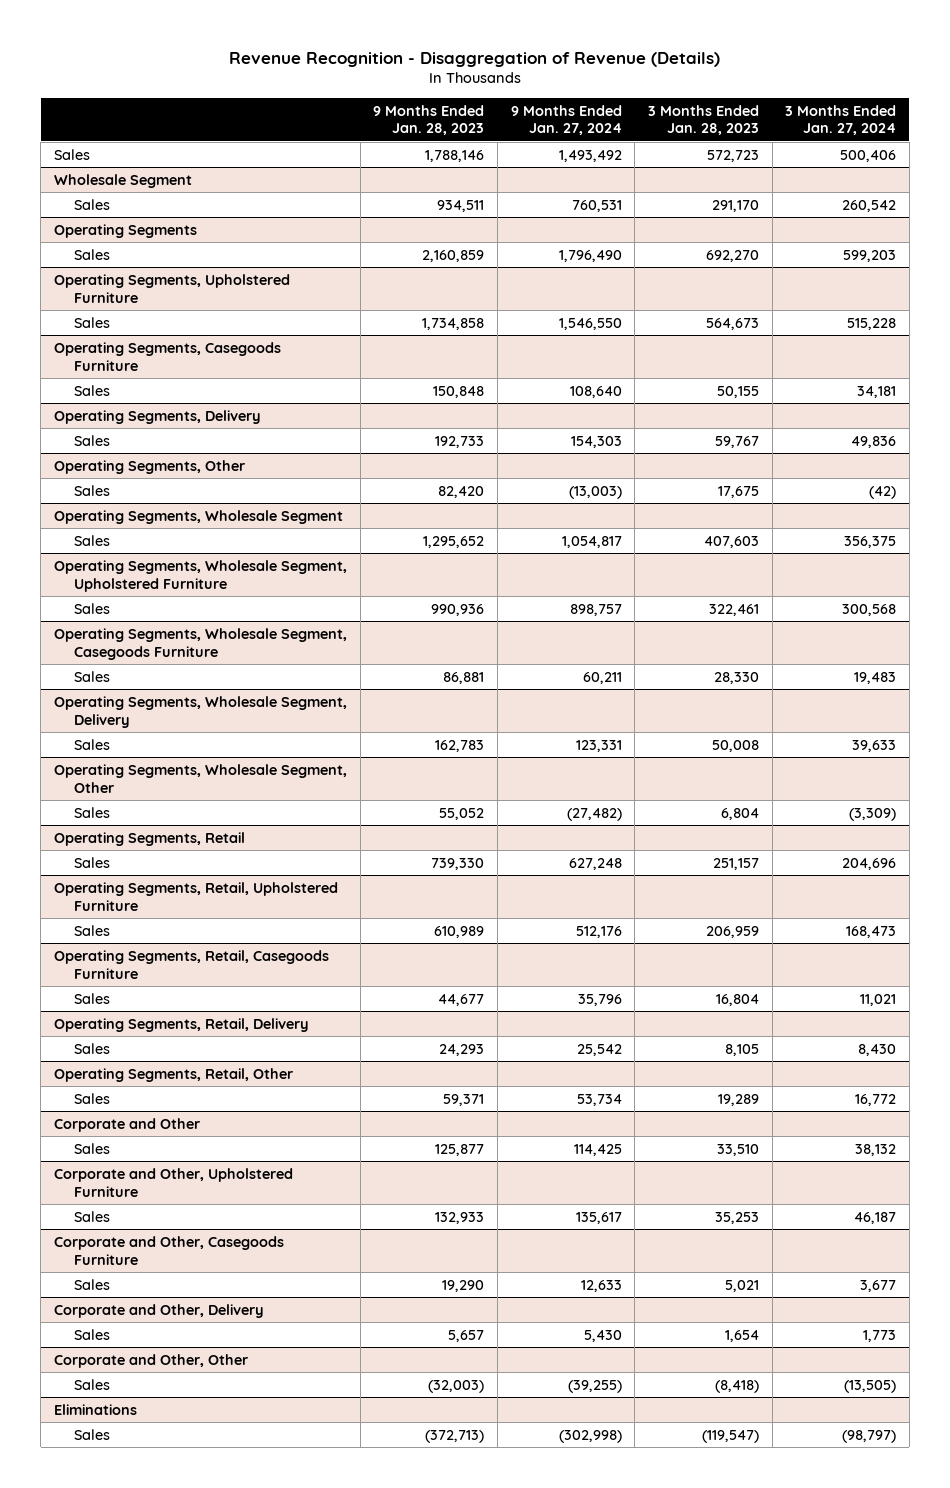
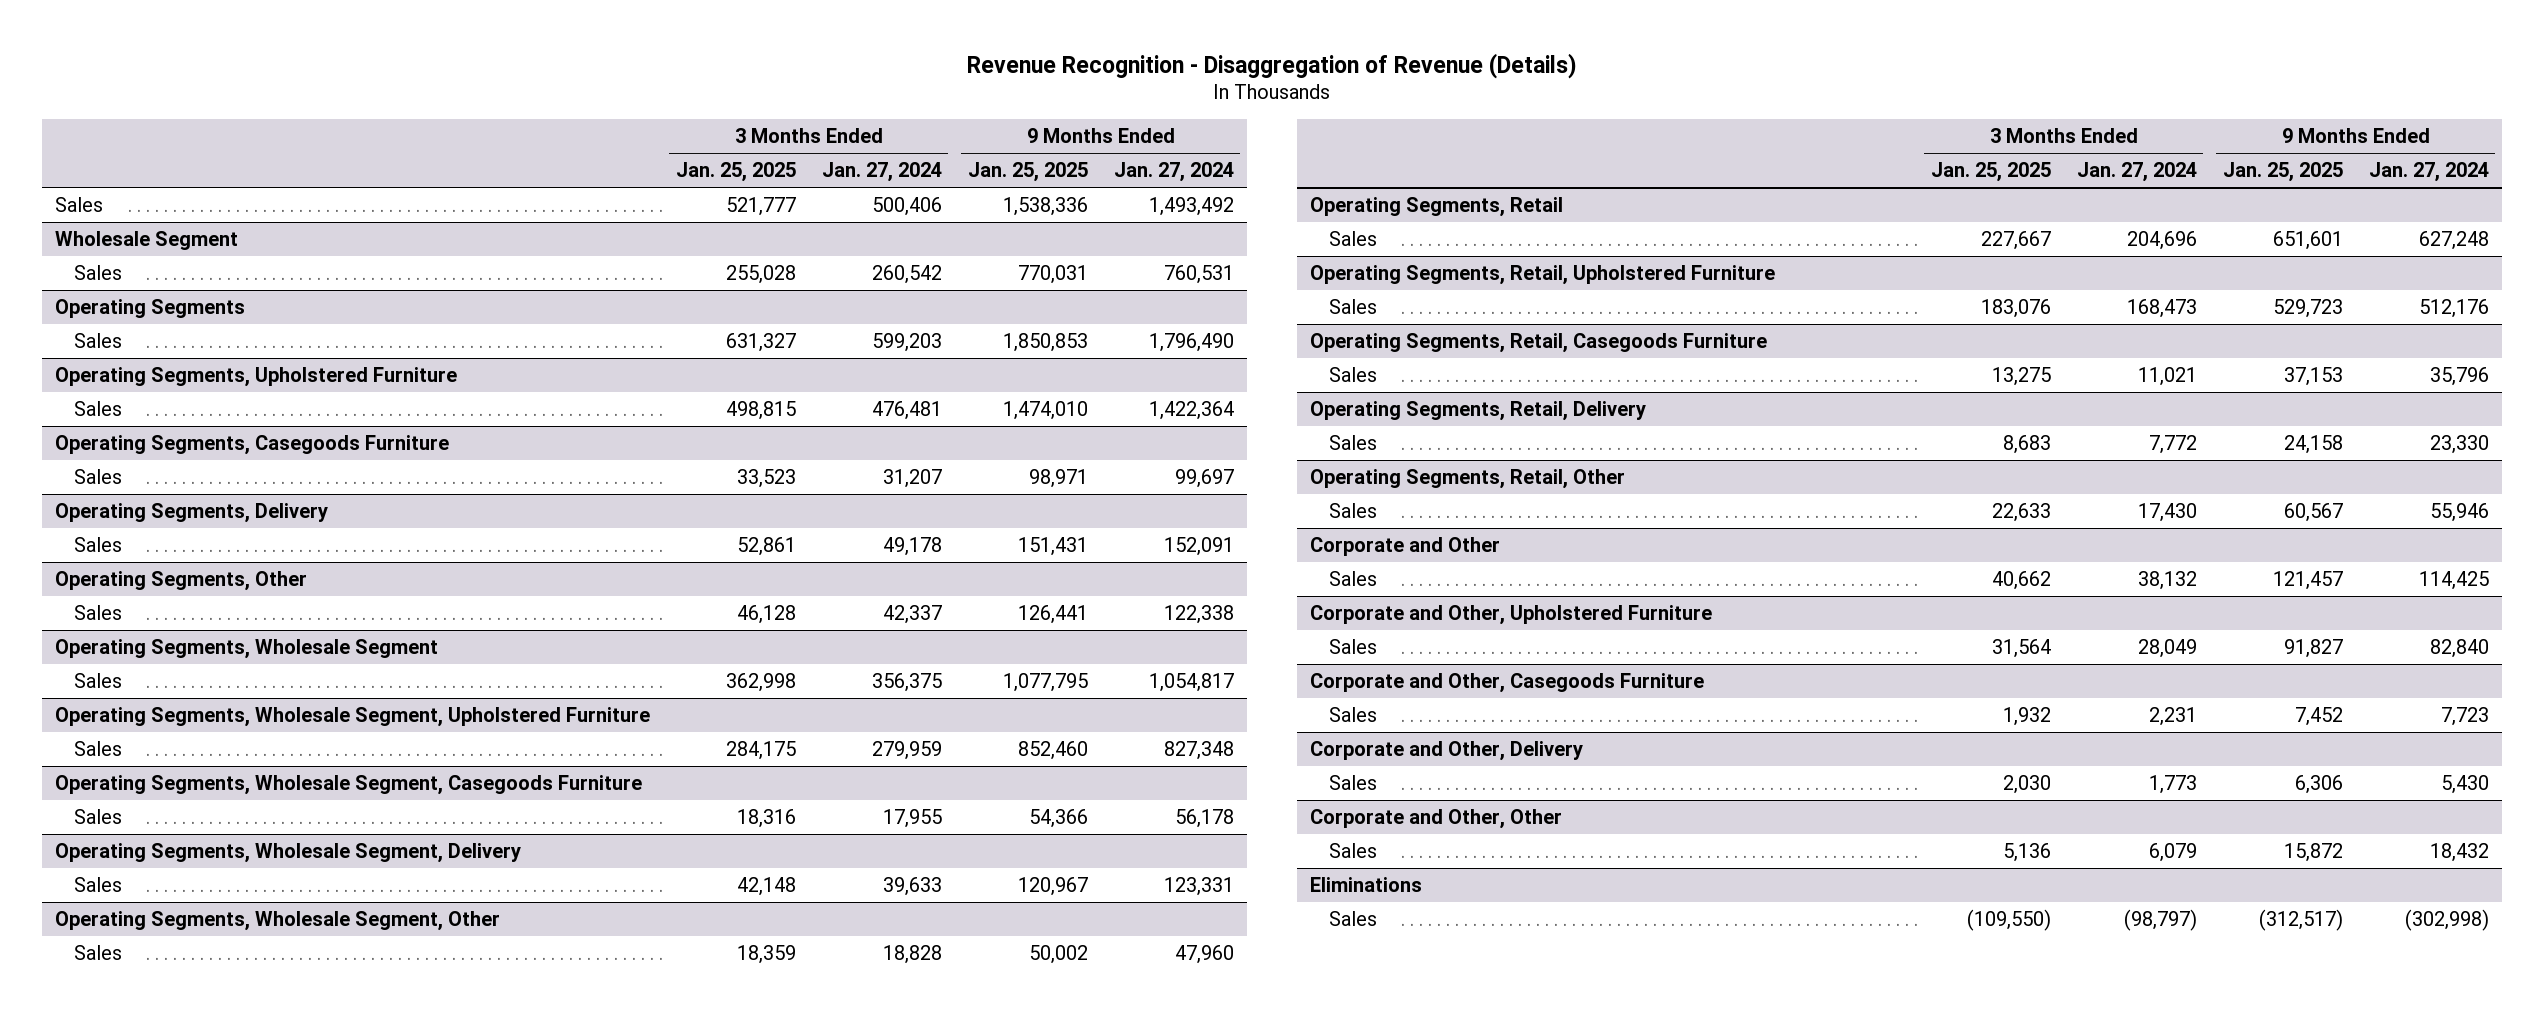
- | 9 Months Ended Jan. 28, 2023 | 9 Months Ended Jan. 27, 2024 | 3 Months Ended Jan. 28, 2023 | 3 Months Ended Jan. 27, 2024
+ | 3 Months Ended Jan. 25, 2025 | 3 Months Ended Jan. 27, 2024 | 9 Months Ended Jan. 25, 2025 | 9 Months Ended Jan. 27, 2024
@ Operating Segments, Upholstered Furniture
- Sales | 1,734,858 | 1,546,550 | 564,673 | 515,228
+ Sales | 498,815 | 476,481 | 1,474,010 | 1,422,364
@ Operating Segments, Casegoods Furniture
- Sales | 150,848 | 108,640 | 50,155 | 34,181
+ Sales | 33,523 | 31,207 | 98,971 | 99,697
@ Operating Segments, Delivery
- Sales | 192,733 | 154,303 | 59,767 | 49,836
+ Sales | 52,861 | 49,178 | 151,431 | 152,091
@ Operating Segments, Other
- Sales | 82,420 | (13,003) | 17,675 | (42)
+ Sales | 46,128 | 42,337 | 126,441 | 122,338
@ Operating Segments, Wholesale Segment, Upholstered Furniture
- Sales | 990,936 | 898,757 | 322,461 | 300,568
+ Sales | 284,175 | 279,959 | 852,460 | 827,348
@ Operating Segments, Wholesale Segment, Casegoods Furniture
- Sales | 86,881 | 60,211 | 28,330 | 19,483
+ Sales | 18,316 | 17,955 | 54,366 | 56,178
@ Operating Segments, Wholesale Segment, Other
- Sales | 55,052 | (27,482) | 6,804 | (3,309)
+ Sales | 18,359 | 18,828 | 50,002 | 47,960
@ Operating Segments, Retail, Delivery
- Sales | 24,293 | 25,542 | 8,105 | 8,430
+ Sales | 8,683 | 7,772 | 24,158 | 23,330
@ Operating Segments, Retail, Other
- Sales | 59,371 | 53,734 | 19,289 | 16,772
+ Sales | 22,633 | 17,430 | 60,567 | 55,946
@ Corporate and Other, Upholstered Furniture
- Sales | 132,933 | 135,617 | 35,253 | 46,187
+ Sales | 31,564 | 28,049 | 91,827 | 82,840
@ Corporate and Other, Casegoods Furniture
- Sales | 19,290 | 12,633 | 5,021 | 3,677
+ Sales | 1,932 | 2,231 | 7,452 | 7,723
@ Corporate and Other, Other
- Sales | (32,003) | (39,255) | (8,418) | (13,505)
+ Sales | 5,136 | 6,079 | 15,872 | 18,432

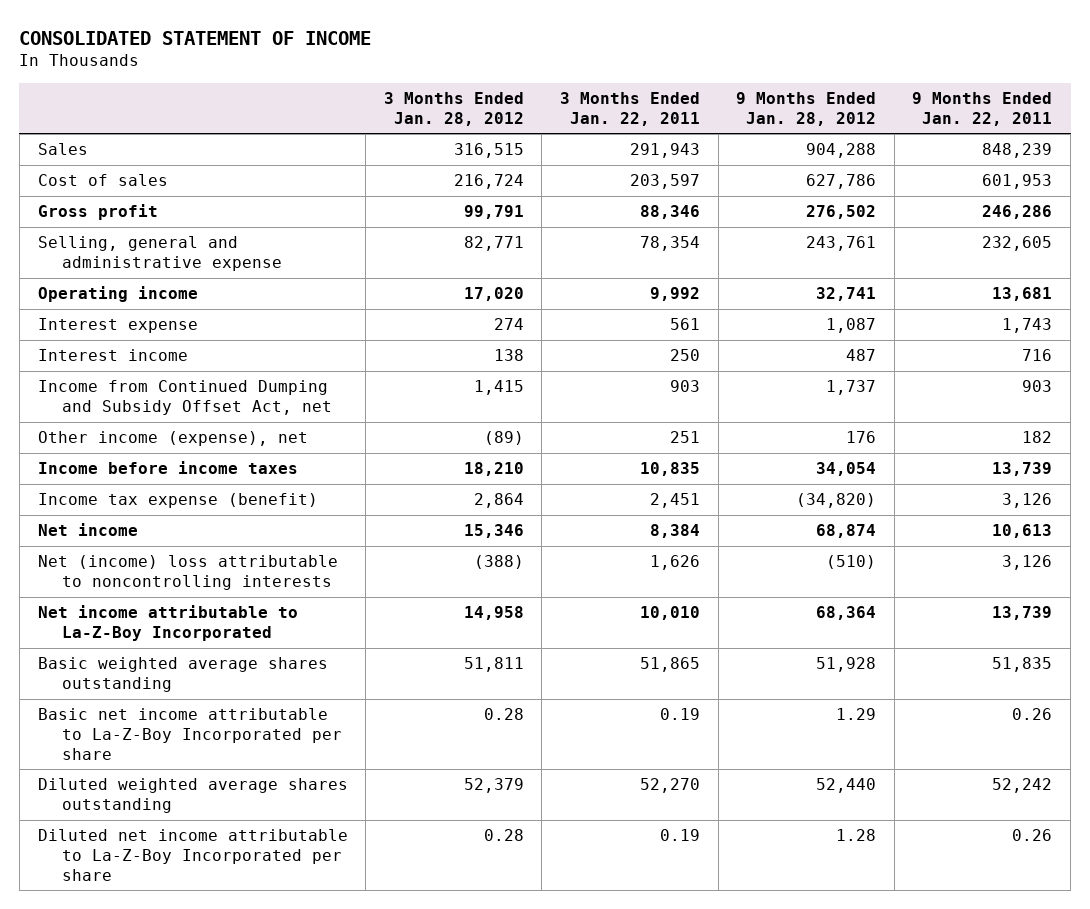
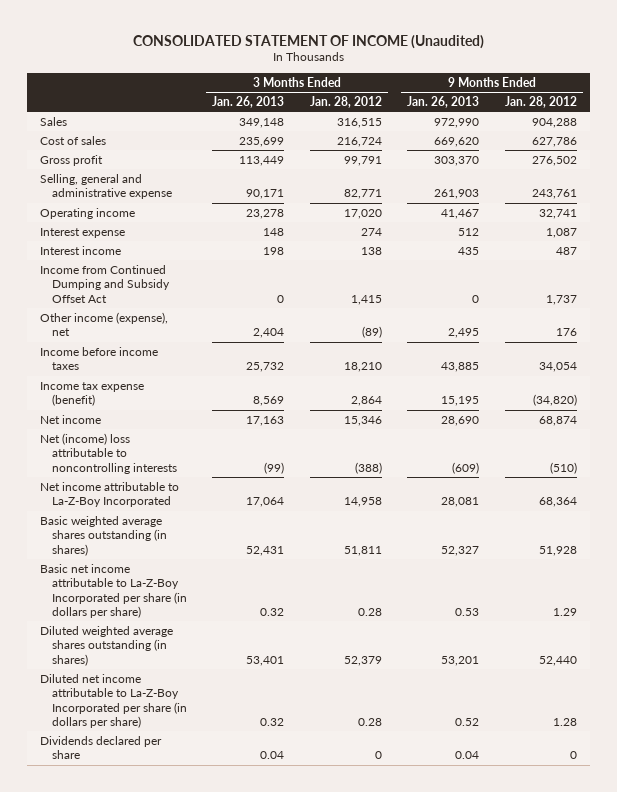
- CONSOLIDATED STATEMENT OF INCOME
+ CONSOLIDATED STATEMENT OF INCOME (Unaudited)
- | 3 Months Ended Jan. 28, 2012 | 3 Months Ended Jan. 22, 2011 | 9 Months Ended Jan. 28, 2012 | 9 Months Ended Jan. 22, 2011
+ | 3 Months Ended Jan. 26, 2013 | 3 Months Ended Jan. 28, 2012 | 9 Months Ended Jan. 26, 2013 | 9 Months Ended Jan. 28, 2012
- Income from Continued Dumping and Subsidy Offset Act, net | 1,415 | 903 | 1,737 | 903
+ Income from Continued Dumping and Subsidy Offset Act | 0 | 1,415 | 0 | 1,737
- Basic weighted average shares outstanding | 51,811 | 51,865 | 51,928 | 51,835
- Basic net income attributable to La-Z-Boy Incorporated per share | 0.28 | 0.19 | 1.29 | 0.26
- Diluted weighted average shares outstanding | 52,379 | 52,270 | 52,440 | 52,242
- Diluted net income attributable to La-Z-Boy Incorporated per share | 0.28 | 0.19 | 1.28 | 0.26
+ Basic weighted average shares outstanding (in shares) | 52,431 | 51,811 | 52,327 | 51,928
+ Basic net income attributable to La-Z-Boy Incorporated per share (in dollars per share) | 0.32 | 0.28 | 0.53 | 1.29
+ Diluted weighted average shares outstanding (in shares) | 53,401 | 52,379 | 53,201 | 52,440
+ Diluted net income attributable to La-Z-Boy Incorporated per share (in dollars per share) | 0.32 | 0.28 | 0.52 | 1.28
+ Dividends declared per share | 0.04 | 0 | 0.04 | 0

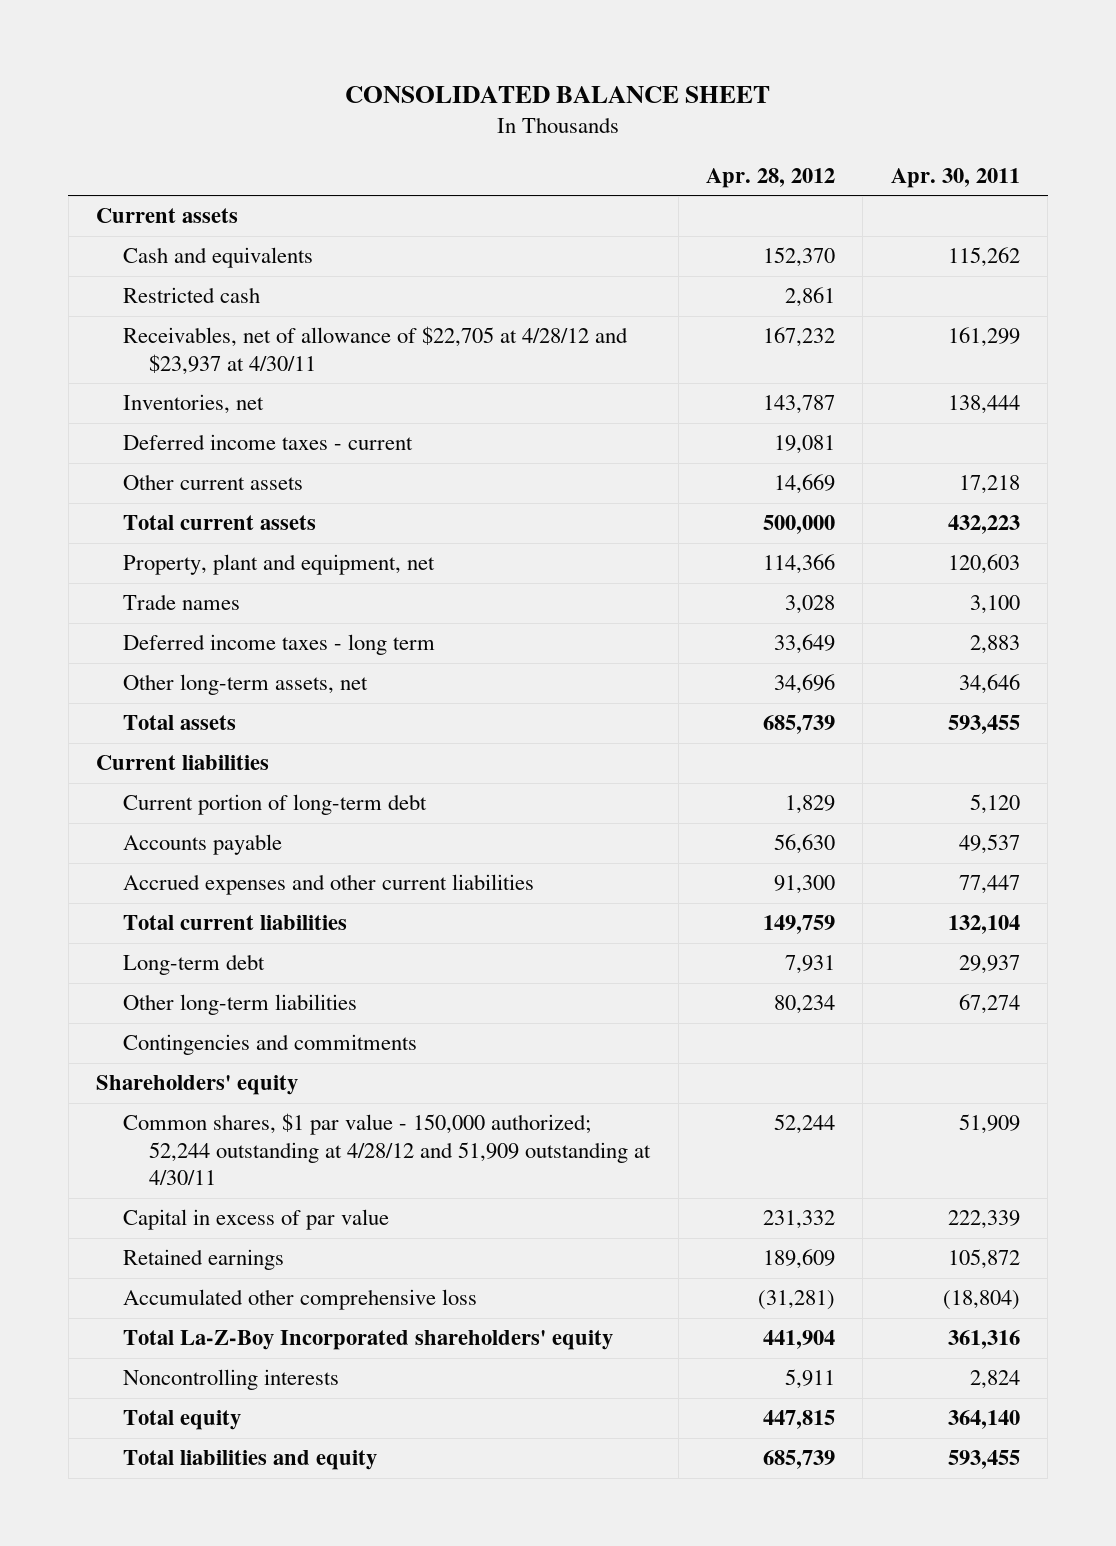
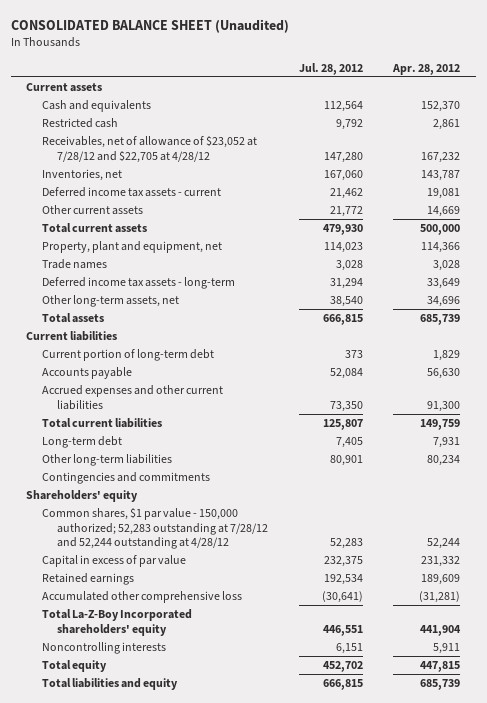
- CONSOLIDATED BALANCE SHEET
+ CONSOLIDATED BALANCE SHEET (Unaudited)
- | Apr. 28, 2012 | Apr. 30, 2011
+ | Jul. 28, 2012 | Apr. 28, 2012
- Receivables, net of allowance of $22,705 at 4/28/12 and $23,937 at 4/30/11 | 167,232 | 161,299
+ Receivables, net of allowance of $23,052 at 7/28/12 and $22,705 at 4/28/12 | 147,280 | 167,232
- Deferred income taxes - current | 19,081 |
+ Deferred income tax assets - current | 21,462 | 19,081
- Deferred income taxes - long term | 33,649 | 2,883
+ Deferred income tax assets - long-term | 31,294 | 33,649
- Common shares, $1 par value - 150,000 authorized; 52,244 outstanding at 4/28/12 and 51,909 outstanding at 4/30/11 | 52,244 | 51,909
+ Common shares, $1 par value - 150,000 authorized; 52,283 outstanding at 7/28/12 and 52,244 outstanding at 4/28/12 | 52,283 | 52,244

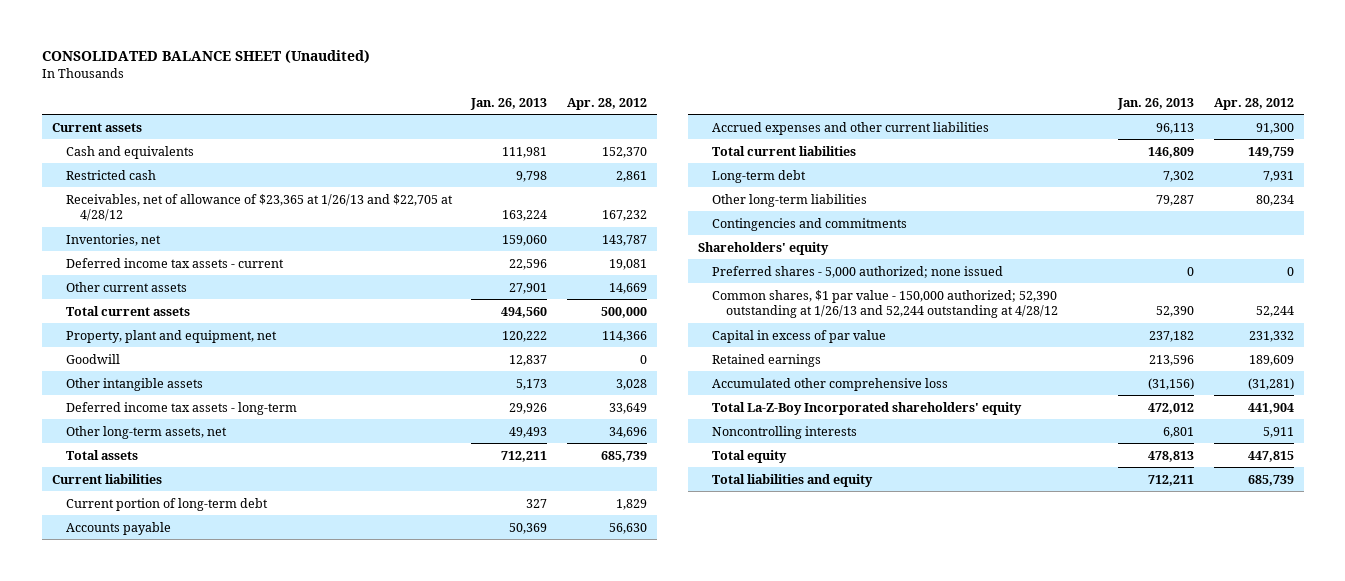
- | Jul. 28, 2012 | Apr. 28, 2012
+ | Jan. 26, 2013 | Apr. 28, 2012
- Receivables, net of allowance of $23,052 at 7/28/12 and $22,705 at 4/28/12 | 147,280 | 167,232
+ Receivables, net of allowance of $23,365 at 1/26/13 and $22,705 at 4/28/12 | 163,224 | 167,232
- Trade names | 3,028 | 3,028
+ Goodwill | 12,837 | 0
+ Other intangible assets | 5,173 | 3,028
- Common shares, $1 par value - 150,000 authorized; 52,283 outstanding at 7/28/12 and 52,244 outstanding at 4/28/12 | 52,283 | 52,244
+ Preferred shares - 5,000 authorized; none issued | 0 | 0
+ Common shares, $1 par value - 150,000 authorized; 52,390 outstanding at 1/26/13 and 52,244 outstanding at 4/28/12 | 52,390 | 52,244

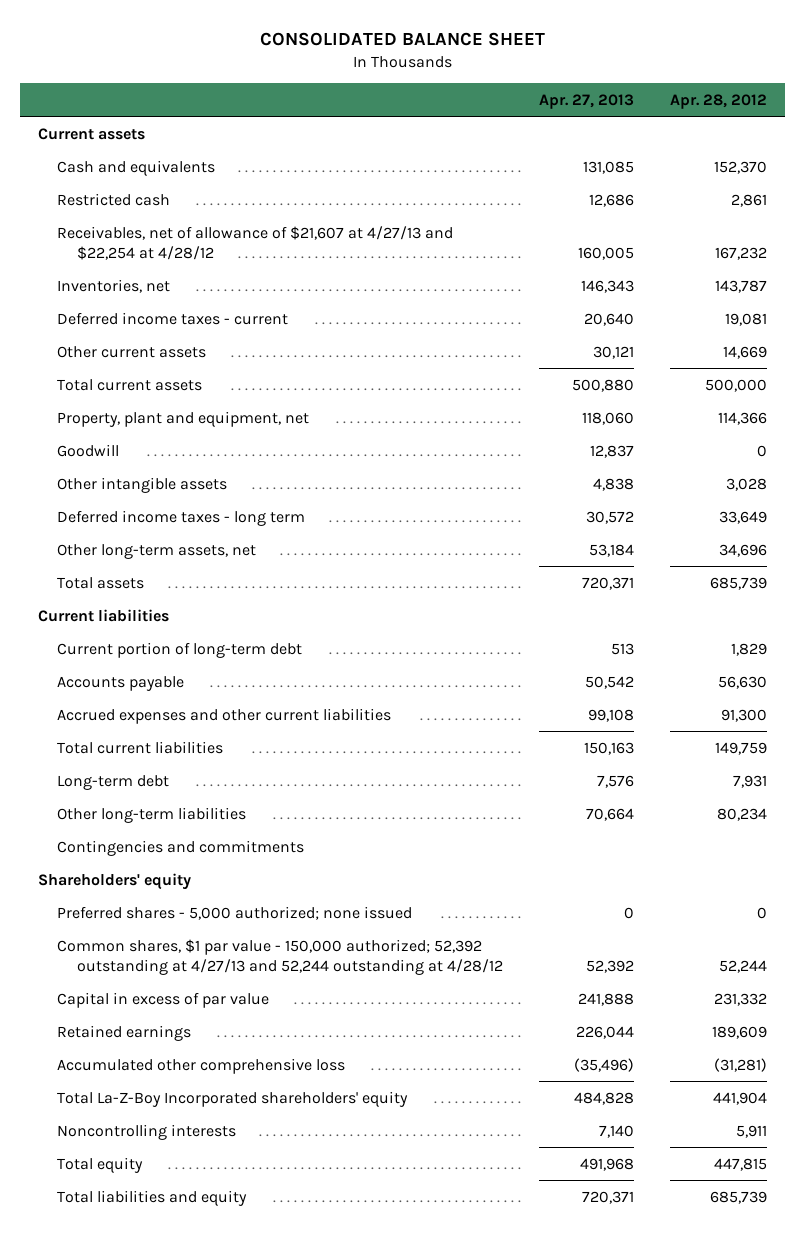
- CONSOLIDATED BALANCE SHEET (Unaudited)
+ CONSOLIDATED BALANCE SHEET
- | Jan. 26, 2013 | Apr. 28, 2012
+ | Apr. 27, 2013 | Apr. 28, 2012
- Receivables, net of allowance of $23,365 at 1/26/13 and $22,705 at 4/28/12 | 163,224 | 167,232
+ Receivables, net of allowance of $21,607 at 4/27/13 and $22,254 at 4/28/12 | 160,005 | 167,232
- Deferred income tax assets - current | 22,596 | 19,081
+ Deferred income taxes - current | 20,640 | 19,081
- Deferred income tax assets - long-term | 29,926 | 33,649
+ Deferred income taxes - long term | 30,572 | 33,649
- Common shares, $1 par value - 150,000 authorized; 52,390 outstanding at 1/26/13 and 52,244 outstanding at 4/28/12 | 52,390 | 52,244
+ Common shares, $1 par value - 150,000 authorized; 52,392 outstanding at 4/27/13 and 52,244 outstanding at 4/28/12 | 52,392 | 52,244

